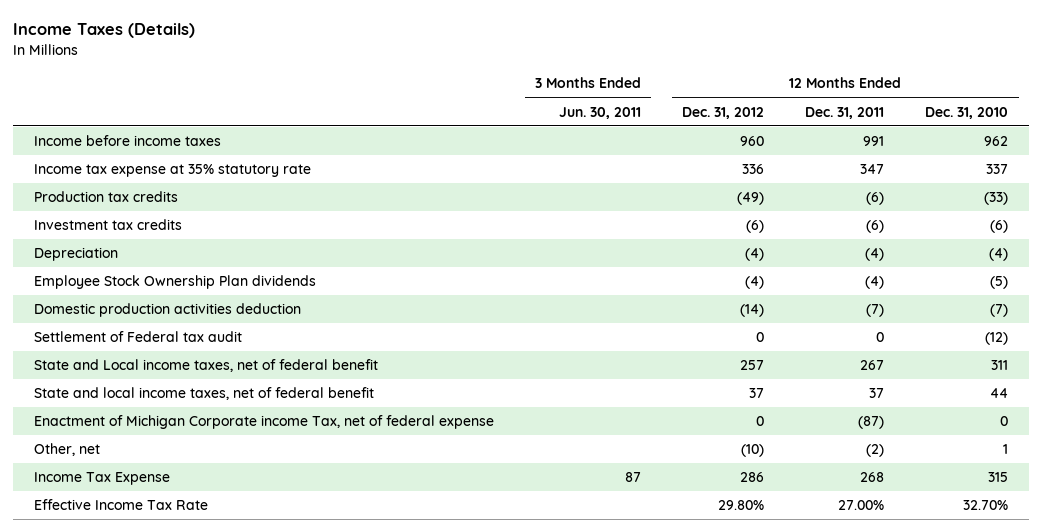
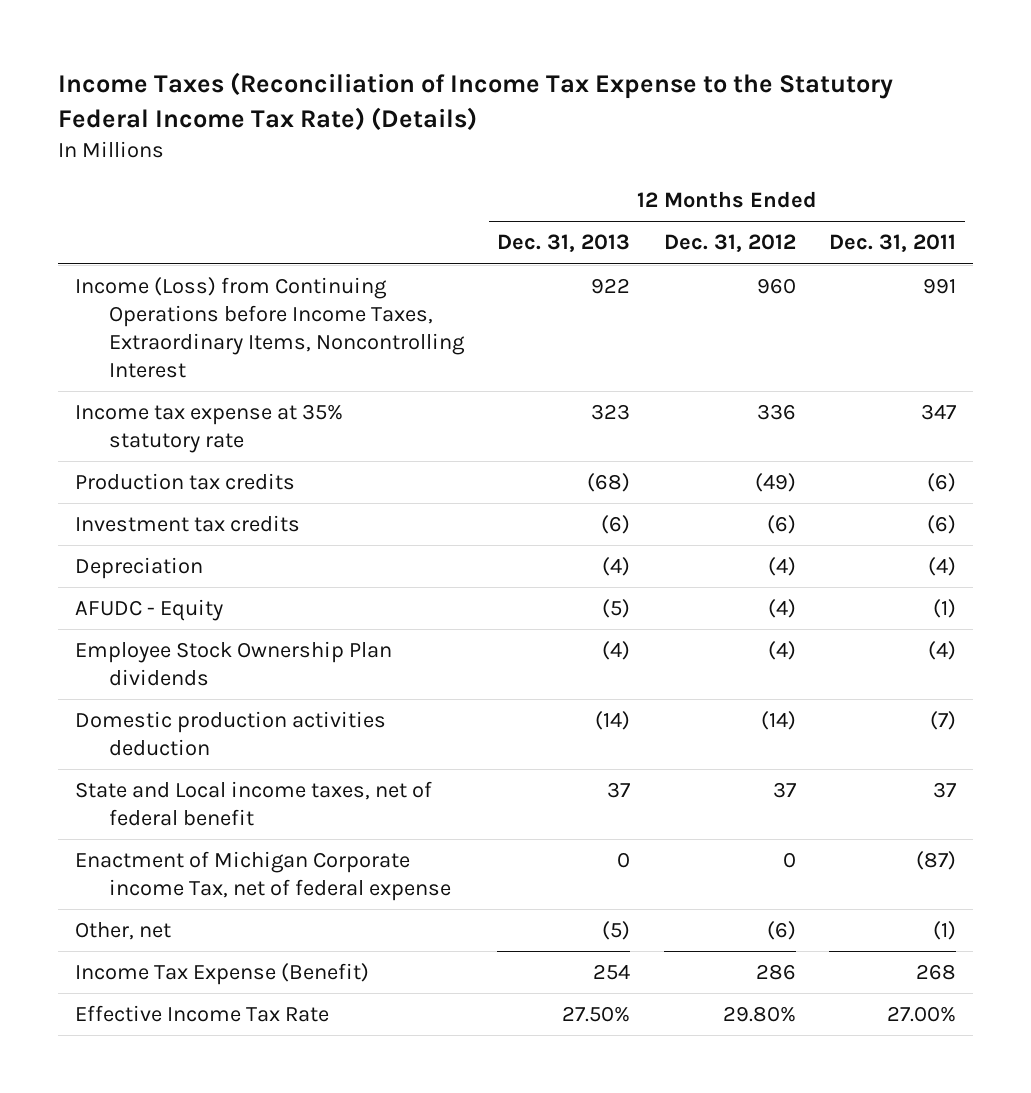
- Income Taxes (Details)
+ Income Taxes (Reconciliation of Income Tax Expense to the Statutory Federal Income Tax Rate) (Details)
- | 3 Months Ended Jun. 30, 2011 | 12 Months Ended Dec. 31, 2012 | 12 Months Ended Dec. 31, 2011 | 12 Months Ended Dec. 31, 2010
+ | 12 Months Ended Dec. 31, 2013 | 12 Months Ended Dec. 31, 2012 | 12 Months Ended Dec. 31, 2011
- Income before income taxes | | 960 | 991 | 962
+ Income (Loss) from Continuing Operations before Income Taxes, Extraordinary Items, Noncontrolling Interest | 922 | 960 | 991
+ AFUDC - Equity | (5) | (4) | (1)
- Settlement of Federal tax audit | | 0 | 0 | (12)
- State and Local income taxes, net of federal benefit | | 257 | 267 | 311
- State and local income taxes, net of federal benefit | | 37 | 37 | 44
+ State and Local income taxes, net of federal benefit | 37 | 37 | 37
- Other, net | | (10) | (2) | 1
- Income Tax Expense | 87 | 286 | 268 | 315
+ Other, net | (5) | (6) | (1)
+ Income Tax Expense (Benefit) | 254 | 286 | 268

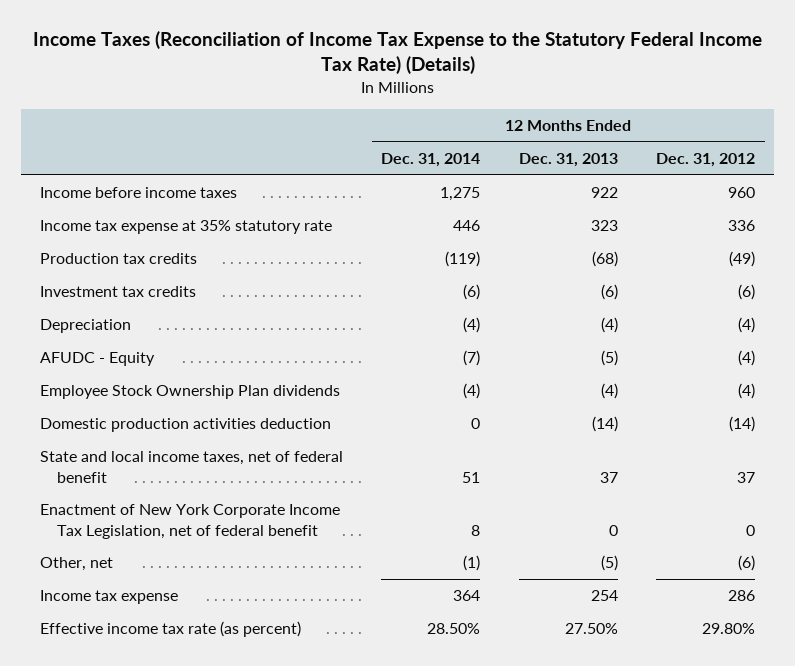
- | 12 Months Ended Dec. 31, 2013 | 12 Months Ended Dec. 31, 2012 | 12 Months Ended Dec. 31, 2011
+ | 12 Months Ended Dec. 31, 2014 | 12 Months Ended Dec. 31, 2013 | 12 Months Ended Dec. 31, 2012
- Income (Loss) from Continuing Operations before Income Taxes, Extraordinary Items, Noncontrolling Interest | 922 | 960 | 991
+ Income before income taxes | 1,275 | 922 | 960
- State and Local income taxes, net of federal benefit | 37 | 37 | 37
- Enactment of Michigan Corporate income Tax, net of federal expense | 0 | 0 | (87)
+ State and local income taxes, net of federal benefit | 51 | 37 | 37
+ Enactment of New York Corporate Income Tax Legislation, net of federal benefit | 8 | 0 | 0
- Income Tax Expense (Benefit) | 254 | 286 | 268
- Effective Income Tax Rate | 27.50% | 29.80% | 27.00%
+ Income tax expense | 364 | 254 | 286
+ Effective income tax rate (as percent) | 28.50% | 27.50% | 29.80%

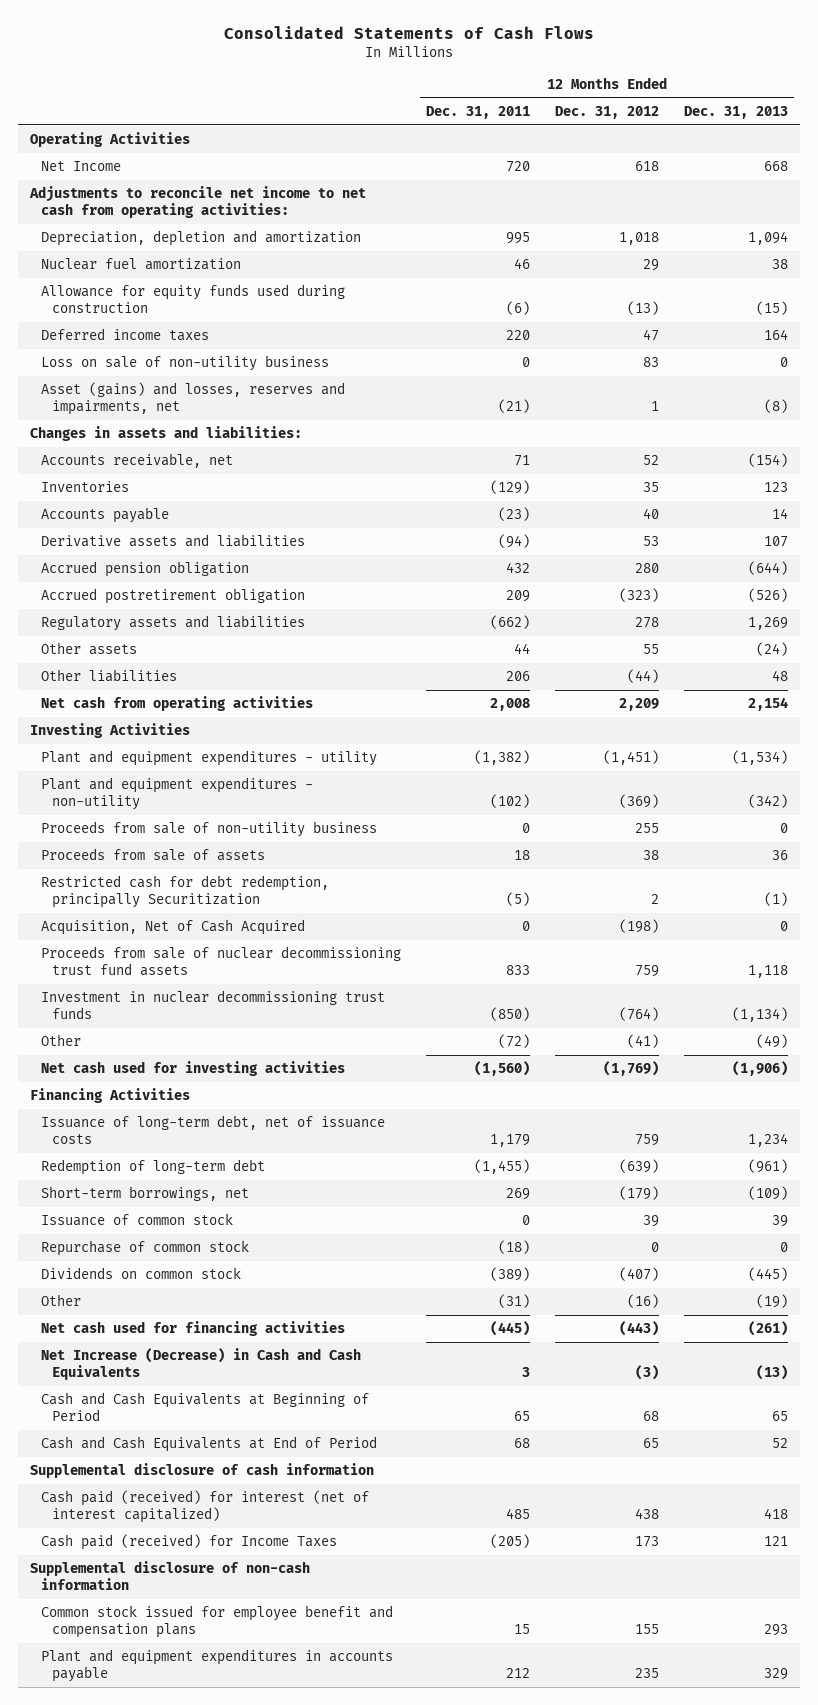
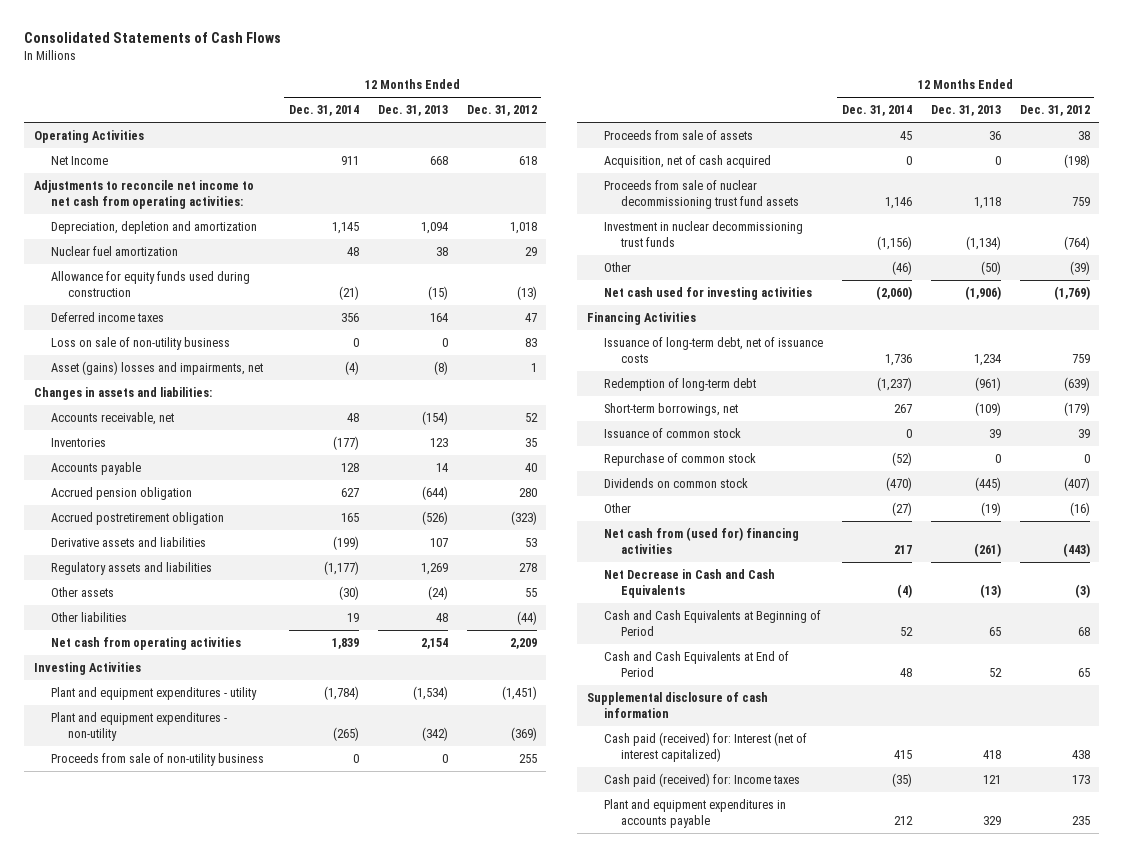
- | 12 Months Ended Dec. 31, 2011 | 12 Months Ended Dec. 31, 2012 | 12 Months Ended Dec. 31, 2013
+ | 12 Months Ended Dec. 31, 2014 | 12 Months Ended Dec. 31, 2013 | 12 Months Ended Dec. 31, 2012
- Asset (gains) and losses, reserves and impairments, net | (21) | 1 | (8)
+ Asset (gains) losses and impairments, net | (4) | (8) | 1
moved down: Derivative assets and liabilities | (199) | 107 | 53
- Restricted cash for debt redemption, principally Securitization | (5) | 2 | (1)
- Acquisition, Net of Cash Acquired | 0 | (198) | 0
+ Acquisition, net of cash acquired | 0 | 0 | (198)
- Other | (72) | (41) | (49)
+ Other | (46) | (50) | (39)
- Net cash used for financing activities | (445) | (443) | (261)
- Net Increase (Decrease) in Cash and Cash Equivalents | 3 | (3) | (13)
+ Net cash from (used for) financing activities | 217 | (261) | (443)
+ Net Decrease in Cash and Cash Equivalents | (4) | (13) | (3)
- Cash paid (received) for interest (net of interest capitalized) | 485 | 438 | 418
- Cash paid (received) for Income Taxes | (205) | 173 | 121
- Supplemental disclosure of non-cash information
- Common stock issued for employee benefit and compensation plans | 15 | 155 | 293
+ Cash paid (received) for: Interest (net of interest capitalized) | 415 | 418 | 438
+ Cash paid (received) for: Income taxes | (35) | 121 | 173

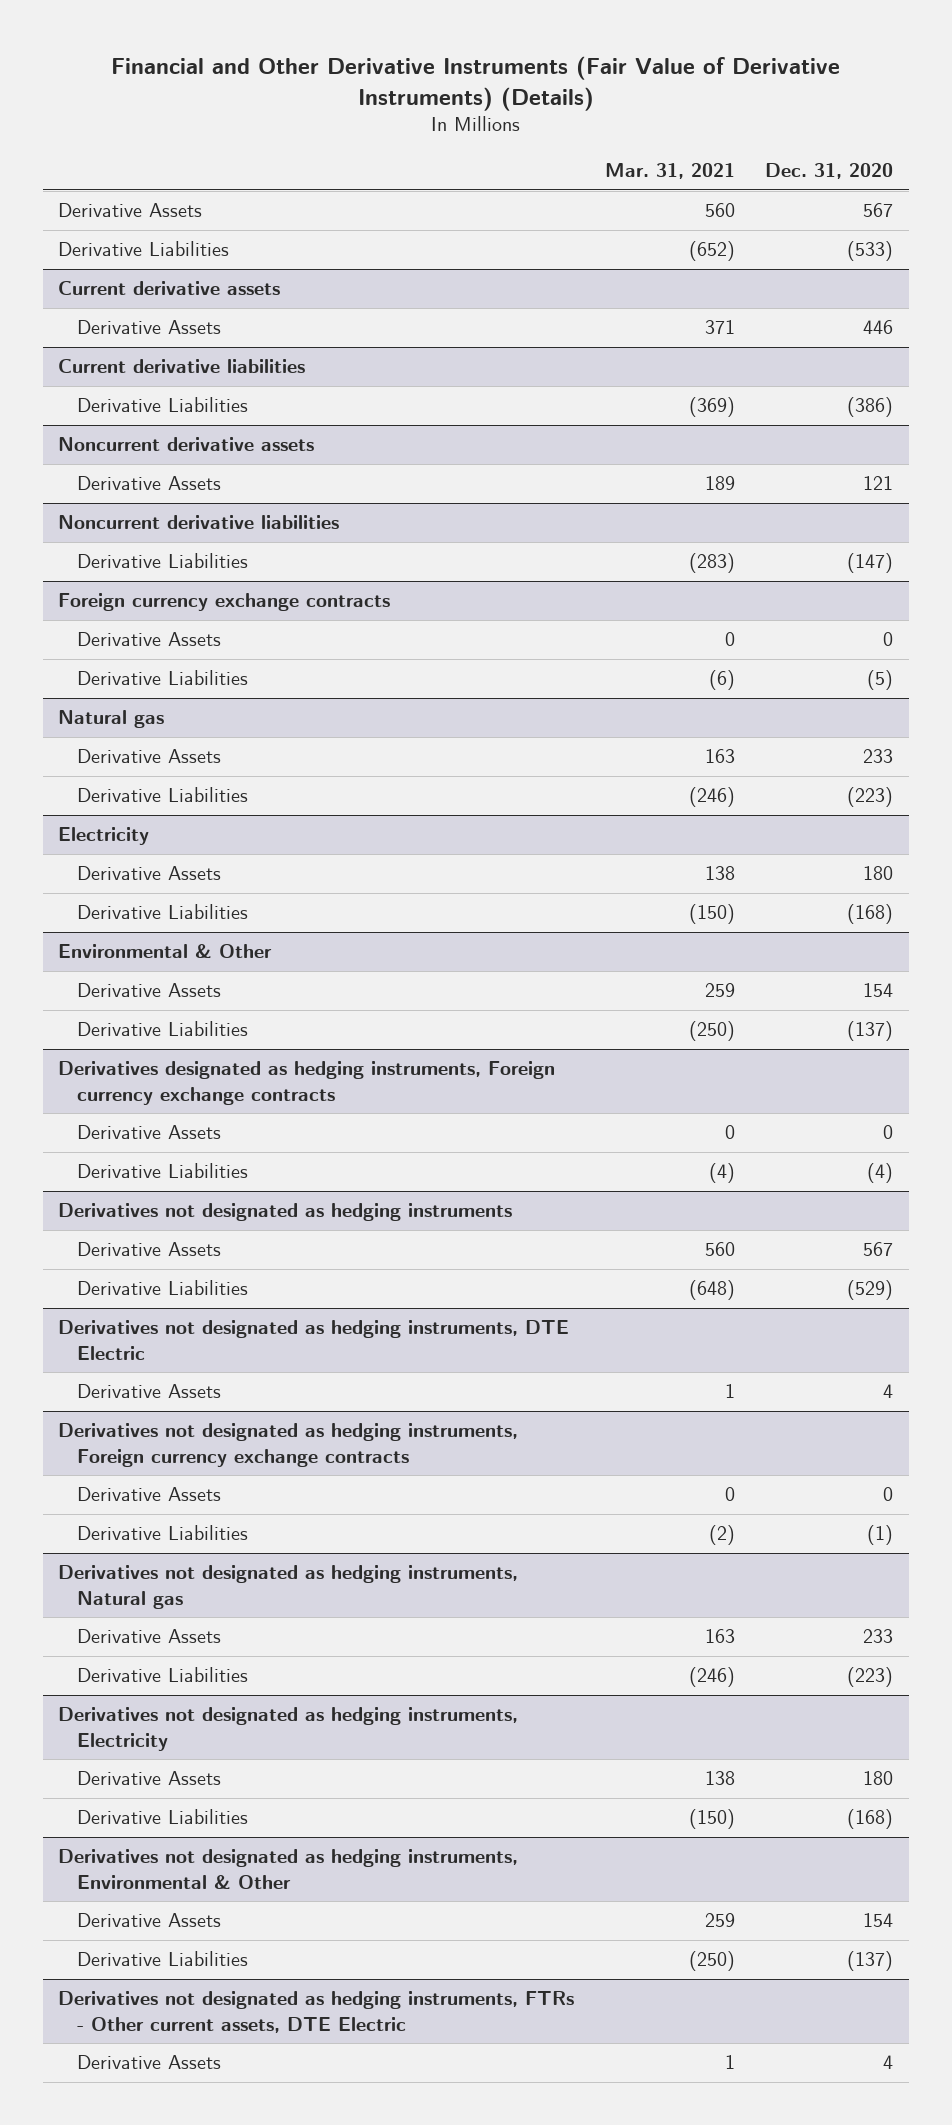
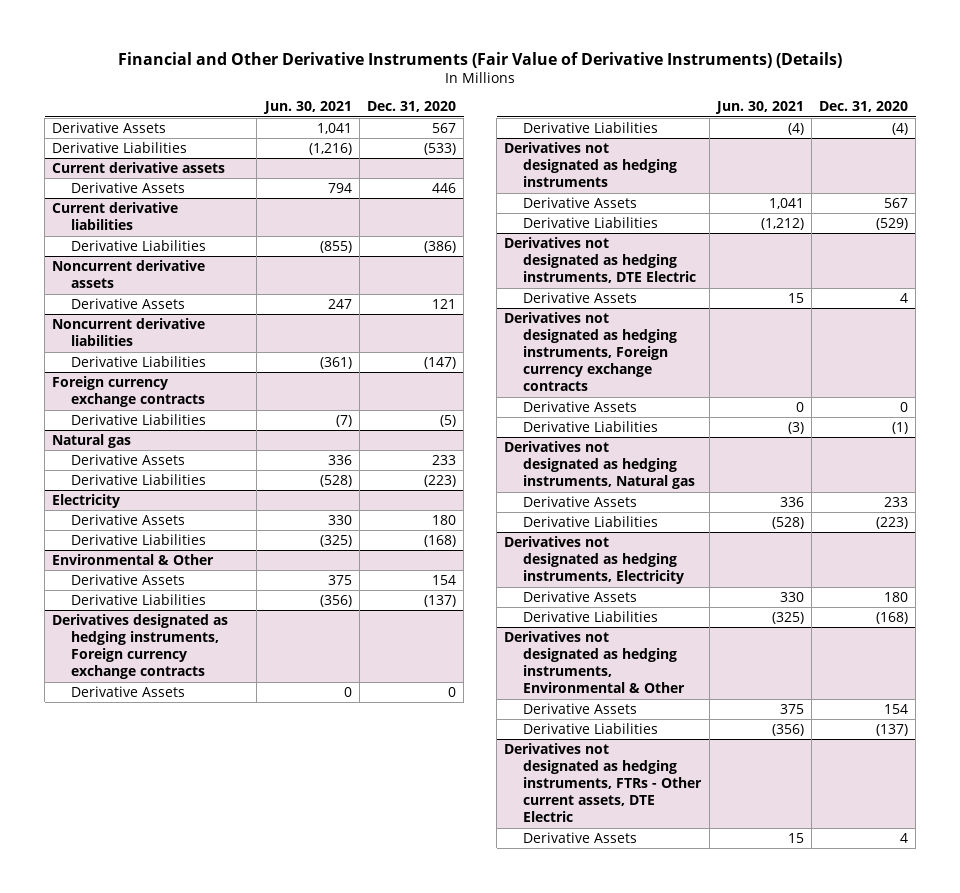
- | Mar. 31, 2021 | Dec. 31, 2020
+ | Jun. 30, 2021 | Dec. 31, 2020
@ Foreign currency exchange contracts
- Derivative Assets | 0 | 0

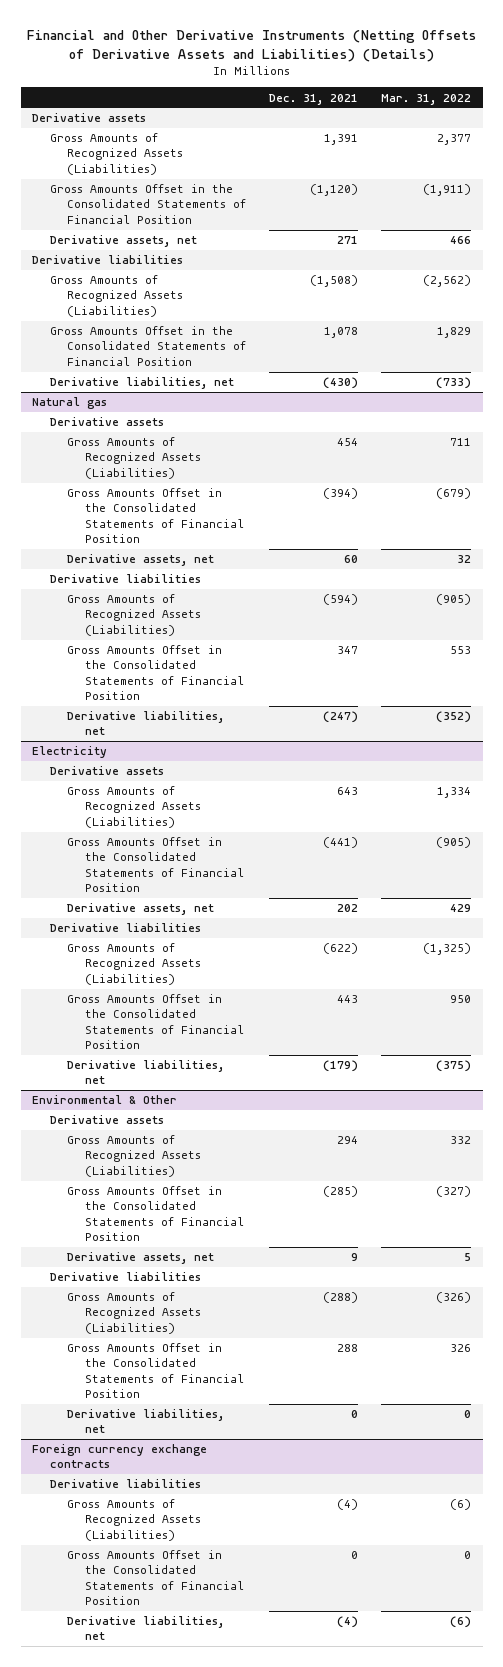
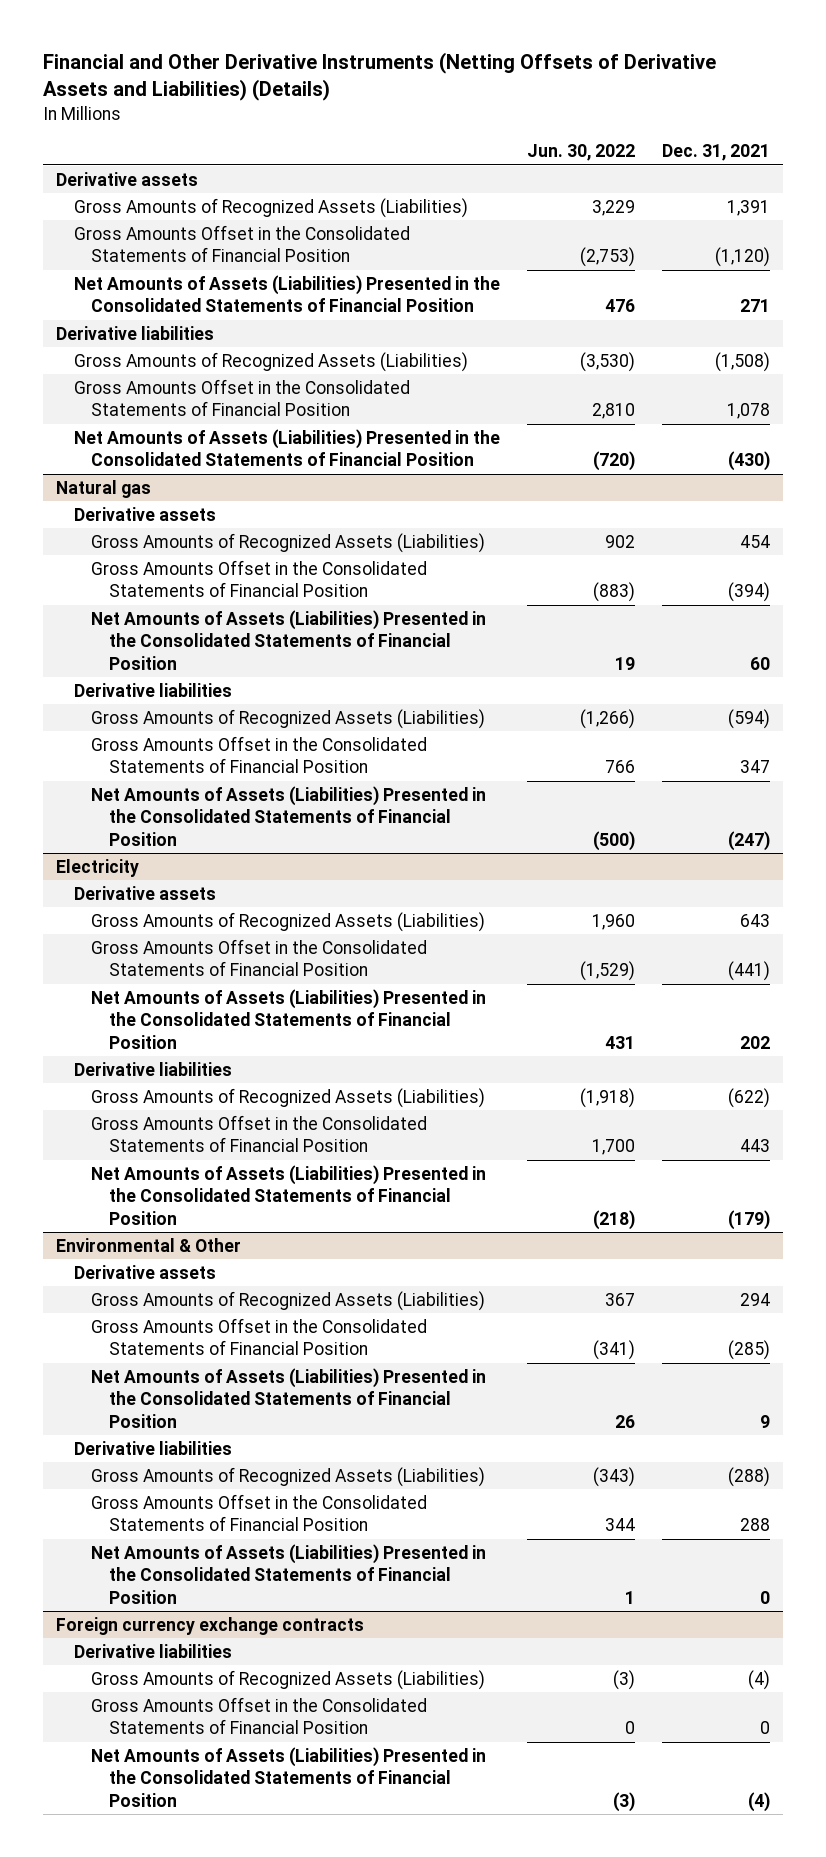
- | Dec. 31, 2021 | Mar. 31, 2022
+ | Jun. 30, 2022 | Dec. 31, 2021
- Derivative assets, net | 271 | 466
+ Net Amounts of Assets (Liabilities) Presented in the Consolidated Statements of Financial Position | 476 | 271
- Derivative liabilities, net | (430) | (733)
+ Net Amounts of Assets (Liabilities) Presented in the Consolidated Statements of Financial Position | (720) | (430)
@ Natural gas
- Derivative assets, net | 60 | 32
+ Net Amounts of Assets (Liabilities) Presented in the Consolidated Statements of Financial Position | 19 | 60
- Derivative liabilities, net | (247) | (352)
+ Net Amounts of Assets (Liabilities) Presented in the Consolidated Statements of Financial Position | (500) | (247)
@ Electricity
- Derivative assets, net | 202 | 429
+ Net Amounts of Assets (Liabilities) Presented in the Consolidated Statements of Financial Position | 431 | 202
- Derivative liabilities, net | (179) | (375)
+ Net Amounts of Assets (Liabilities) Presented in the Consolidated Statements of Financial Position | (218) | (179)
@ Environmental & Other
- Derivative assets, net | 9 | 5
+ Net Amounts of Assets (Liabilities) Presented in the Consolidated Statements of Financial Position | 26 | 9
- Derivative liabilities, net | 0 | 0
+ Net Amounts of Assets (Liabilities) Presented in the Consolidated Statements of Financial Position | 1 | 0
@ Foreign currency exchange contracts
- Derivative liabilities, net | (4) | (6)
+ Net Amounts of Assets (Liabilities) Presented in the Consolidated Statements of Financial Position | (3) | (4)

